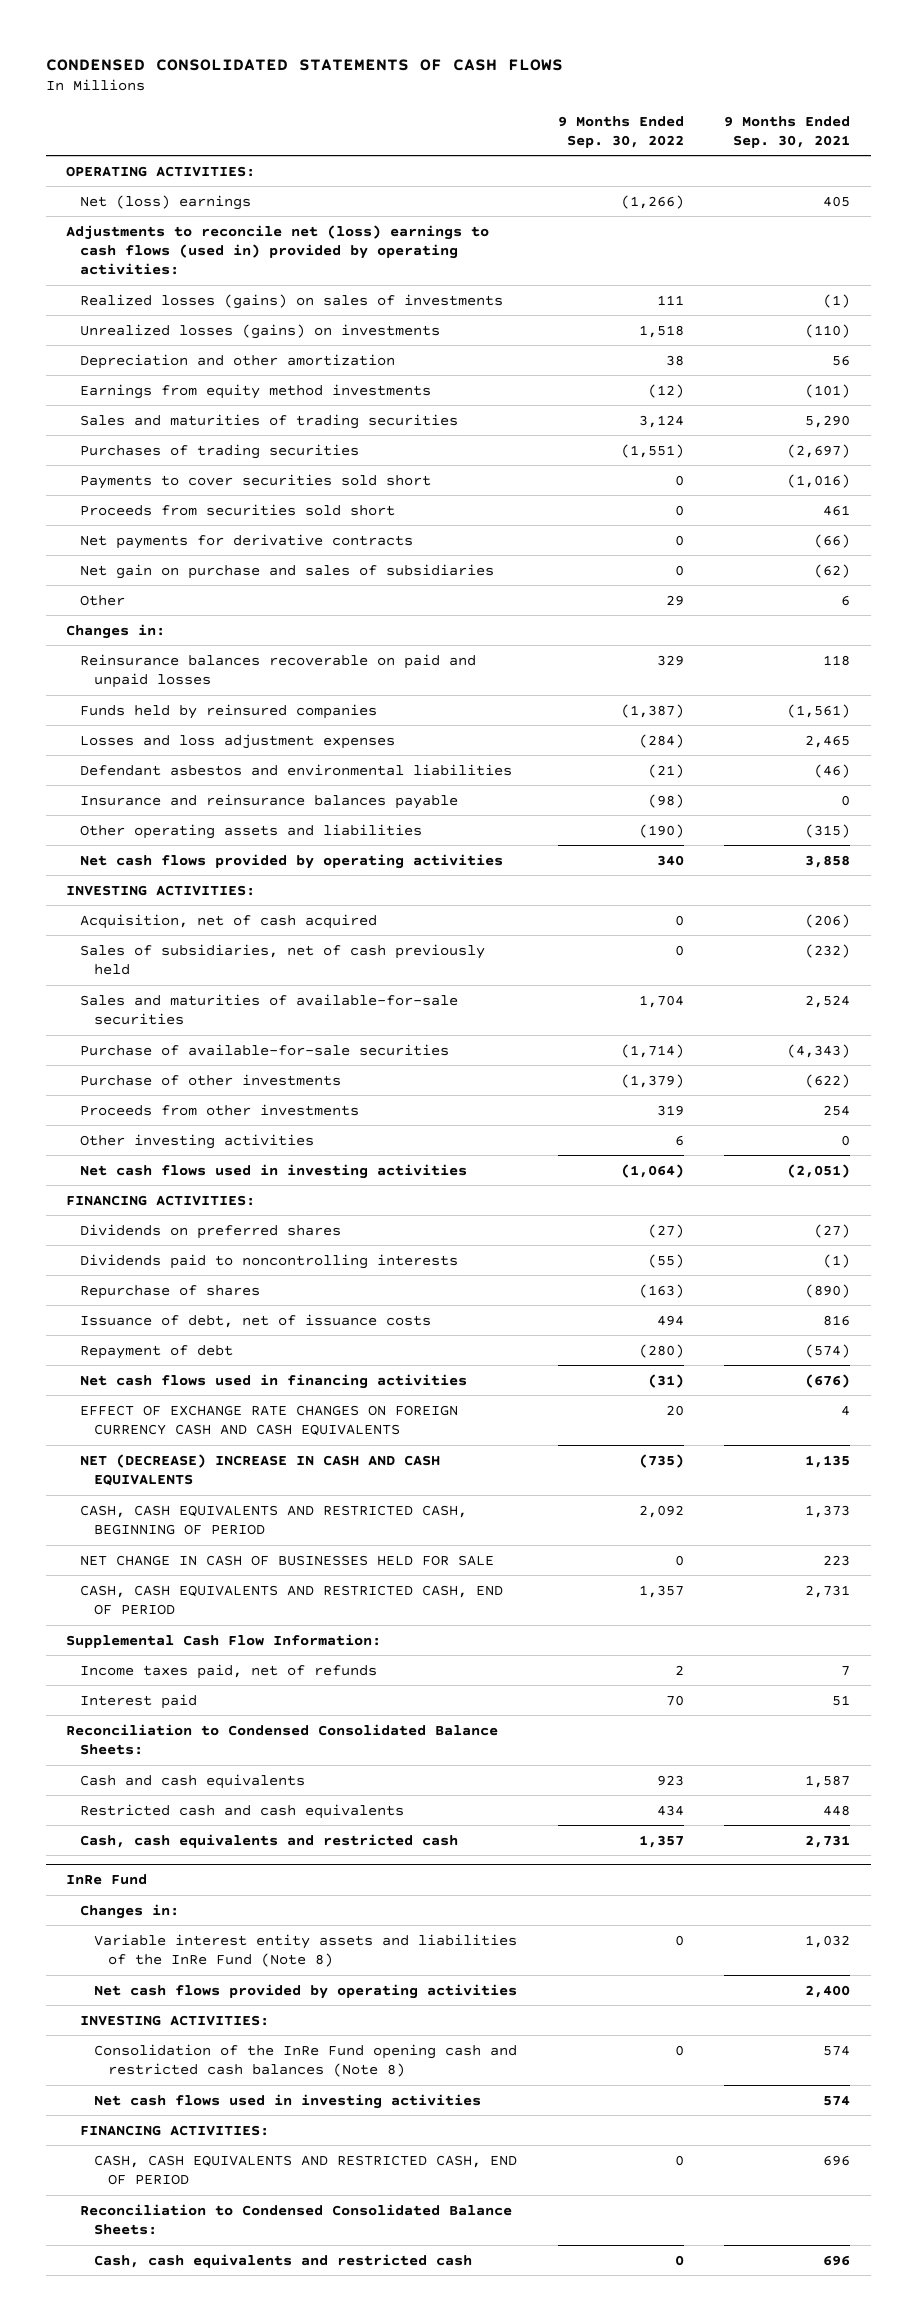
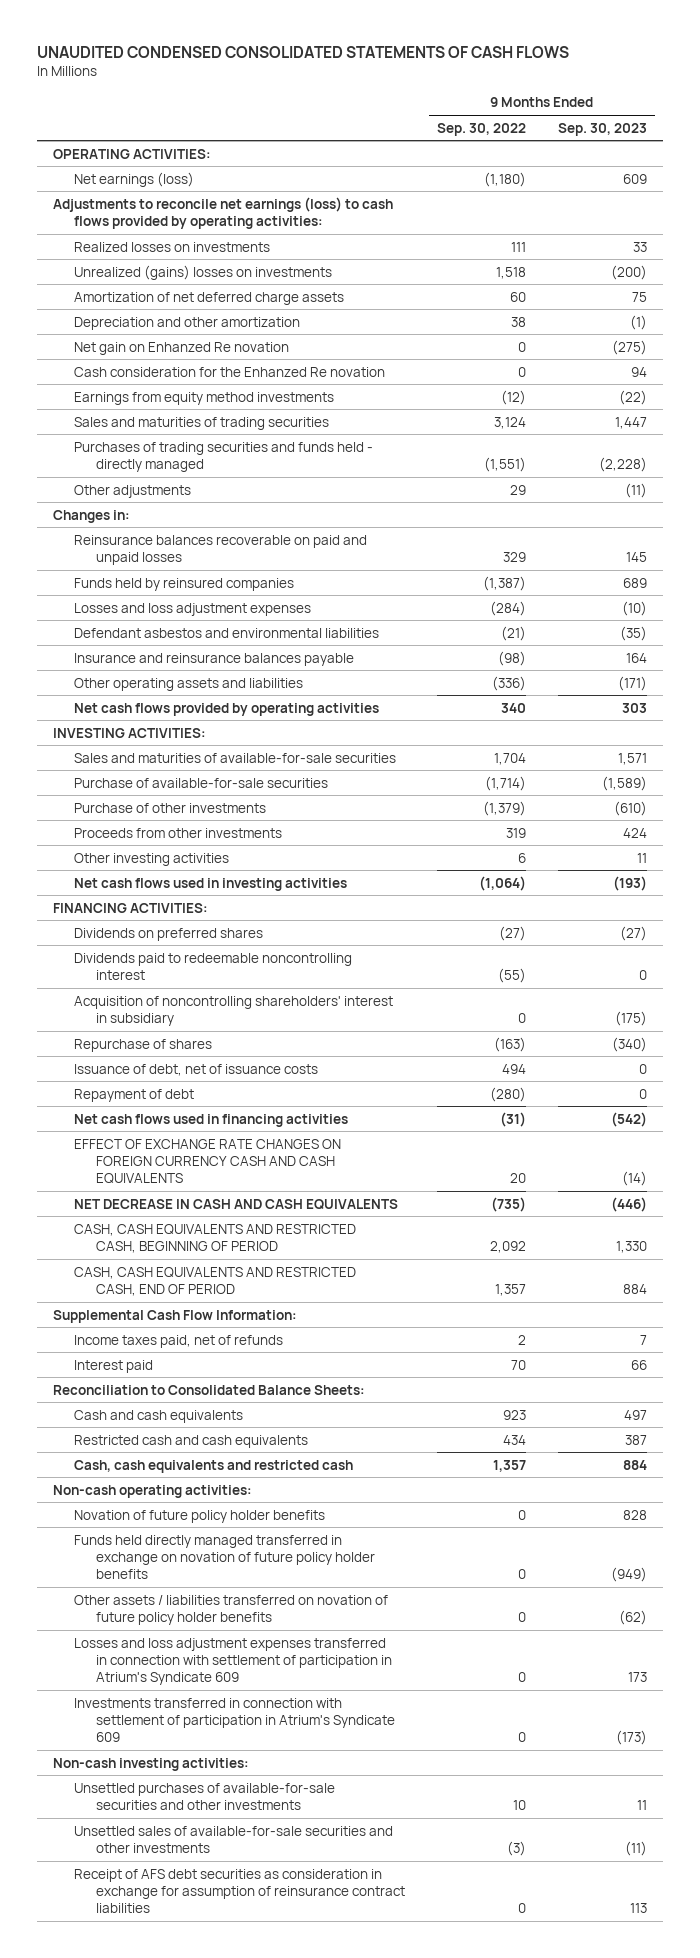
- CONDENSED CONSOLIDATED STATEMENTS OF CASH FLOWS
+ UNAUDITED CONDENSED CONSOLIDATED STATEMENTS OF CASH FLOWS
- | 9 Months Ended Sep. 30, 2022 | 9 Months Ended Sep. 30, 2021
+ | 9 Months Ended Sep. 30, 2022 | 9 Months Ended Sep. 30, 2023
- Net (loss) earnings | (1,266) | 405
- Adjustments to reconcile net (loss) earnings to cash flows (used in) provided by operating activities:
- Realized losses (gains) on sales of investments | 111 | (1)
- Unrealized losses (gains) on investments | 1,518 | (110)
+ Net earnings (loss) | (1,180) | 609
+ Adjustments to reconcile net earnings (loss) to cash flows provided by operating activities:
+ Realized losses on investments | 111 | 33
+ Unrealized (gains) losses on investments | 1,518 | (200)
+ Amortization of net deferred charge assets | 60 | 75
+ Net gain on Enhanzed Re novation | 0 | (275)
+ Cash consideration for the Enhanzed Re novation | 0 | 94
- Purchases of trading securities | (1,551) | (2,697)
- Payments to cover securities sold short | 0 | (1,016)
- Proceeds from securities sold short | 0 | 461
- Net payments for derivative contracts | 0 | (66)
- Net gain on purchase and sales of subsidiaries | 0 | (62)
- Other | 29 | 6
+ Purchases of trading securities and funds held - directly managed | (1,551) | (2,228)
+ Other adjustments | 29 | (11)
- Other operating assets and liabilities | (190) | (315)
+ Other operating assets and liabilities | (336) | (171)
- Acquisition, net of cash acquired | 0 | (206)
- Sales of subsidiaries, net of cash previously held | 0 | (232)
- Dividends paid to noncontrolling interests | (55) | (1)
+ Dividends paid to redeemable noncontrolling interest | (55) | 0
+ Acquisition of noncontrolling shareholders' interest in subsidiary | 0 | (175)
- NET (DECREASE) INCREASE IN CASH AND CASH EQUIVALENTS | (735) | 1,135
+ NET DECREASE IN CASH AND CASH EQUIVALENTS | (735) | (446)
- NET CHANGE IN CASH OF BUSINESSES HELD FOR SALE | 0 | 223
- Reconciliation to Condensed Consolidated Balance Sheets:
+ Reconciliation to Consolidated Balance Sheets:
- InRe Fund
- Changes in:
- Variable interest entity assets and liabilities of the InRe Fund (Note 8) | 0 | 1,032
- Net cash flows provided by operating activities | | 2,400
- INVESTING ACTIVITIES:
- Consolidation of the InRe Fund opening cash and restricted cash balances (Note 8) | 0 | 574
- Net cash flows used in investing activities | | 574
- FINANCING ACTIVITIES:
- CASH, CASH EQUIVALENTS AND RESTRICTED CASH, END OF PERIOD | 0 | 696
- Reconciliation to Condensed Consolidated Balance Sheets:
- Cash, cash equivalents and restricted cash | 0 | 696
+ Non-cash operating activities:
+ Novation of future policy holder benefits | 0 | 828
+ Funds held directly managed transferred in exchange on novation of future policy holder benefits | 0 | (949)
+ Other assets / liabilities transferred on novation of future policy holder benefits | 0 | (62)
+ Losses and loss adjustment expenses transferred in connection with settlement of participation in Atrium's Syndicate 609 | 0 | 173
+ Investments transferred in connection with settlement of participation in Atrium's Syndicate 609 | 0 | (173)
+ Non-cash investing activities:
+ Unsettled purchases of available-for-sale securities and other investments | 10 | 11
+ Unsettled sales of available-for-sale securities and other investments | (3) | (11)
+ Receipt of AFS debt securities as consideration in exchange for assumption of reinsurance contract liabilities | 0 | 113

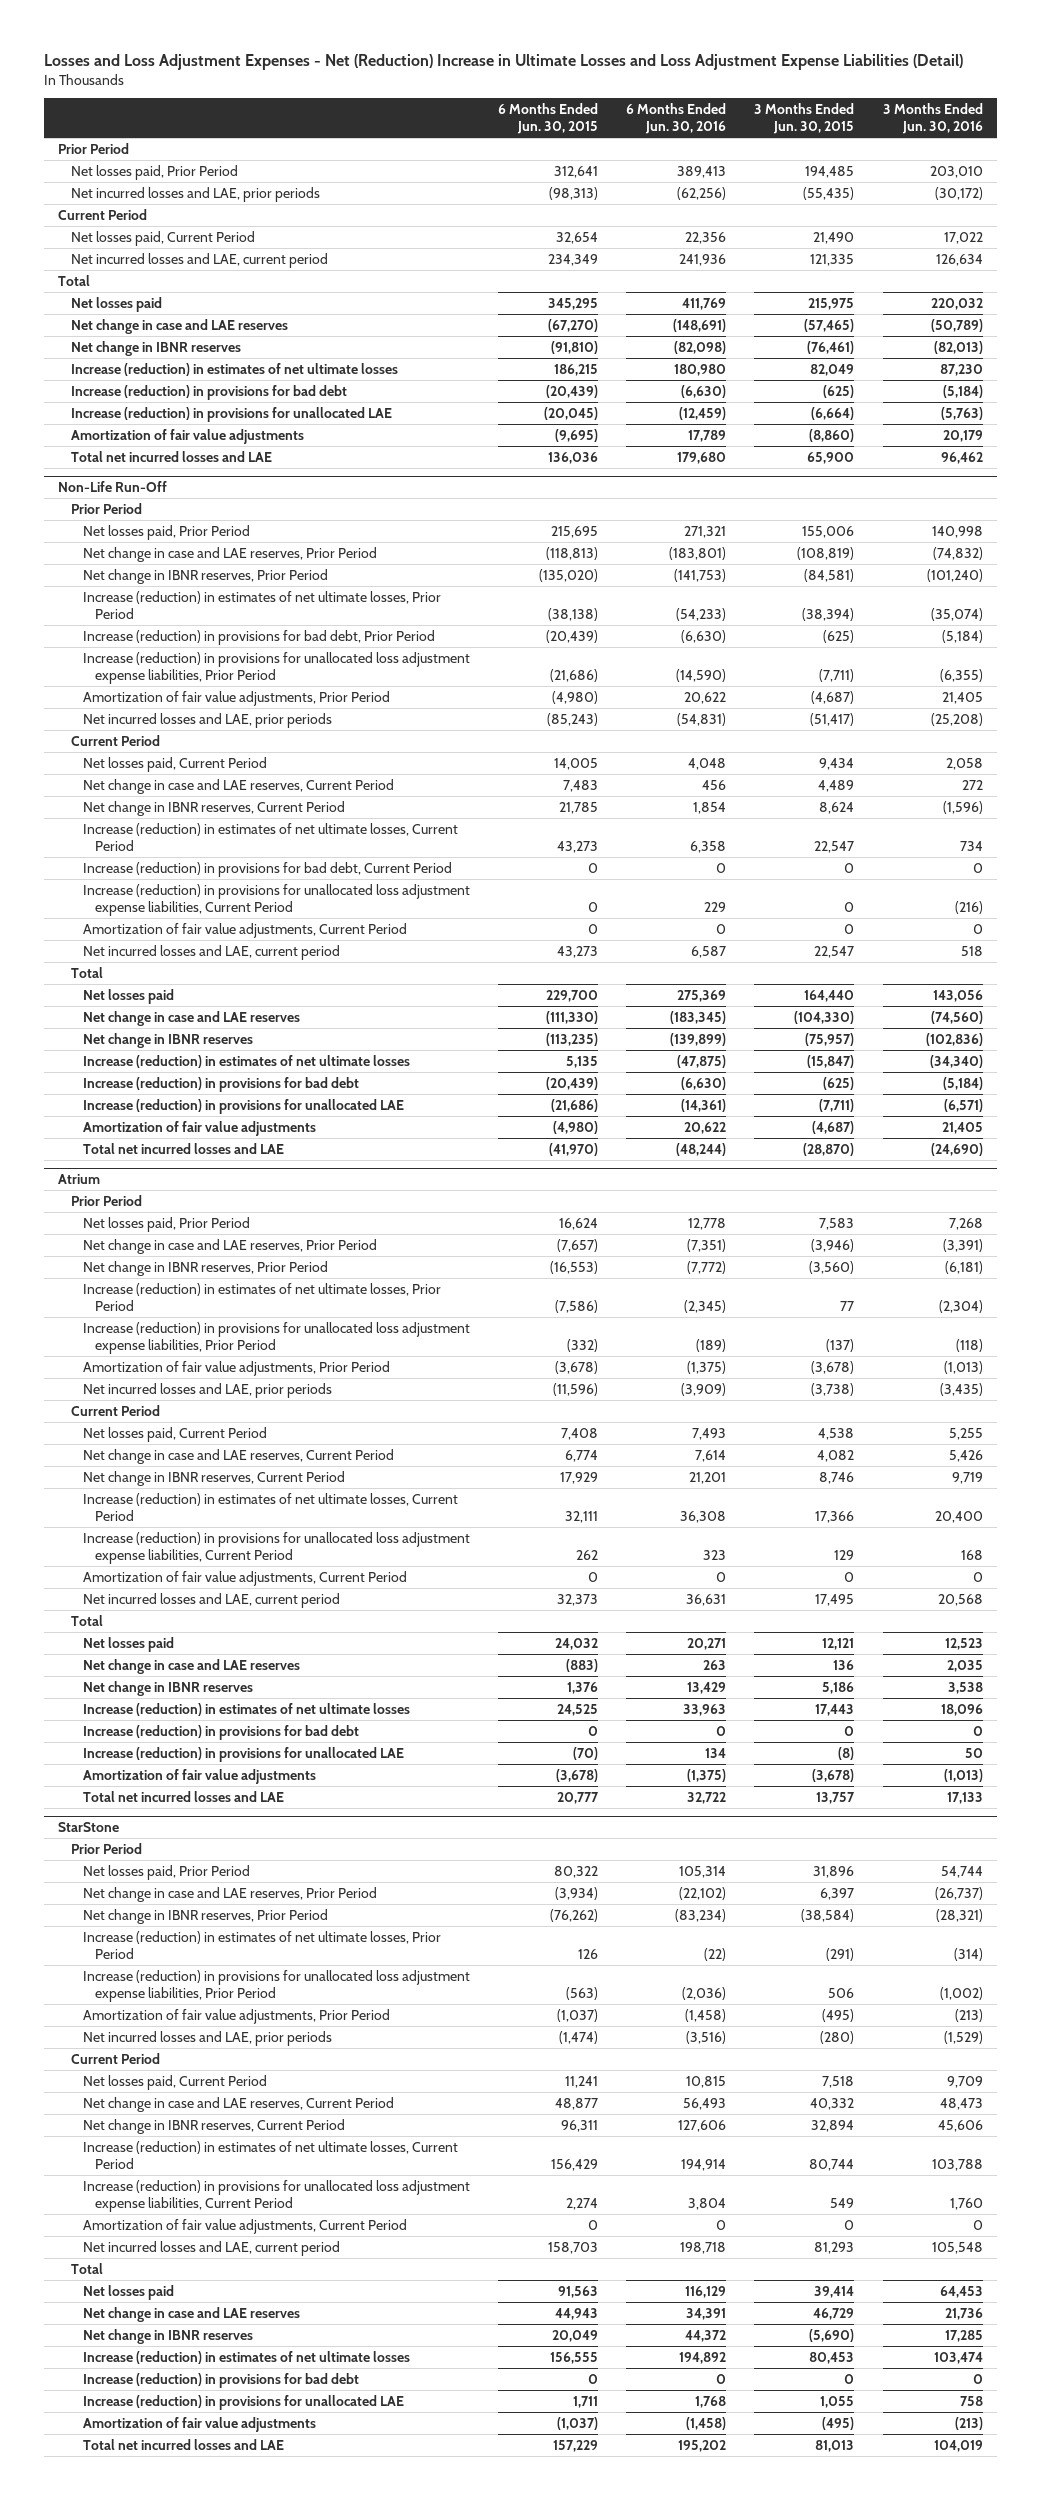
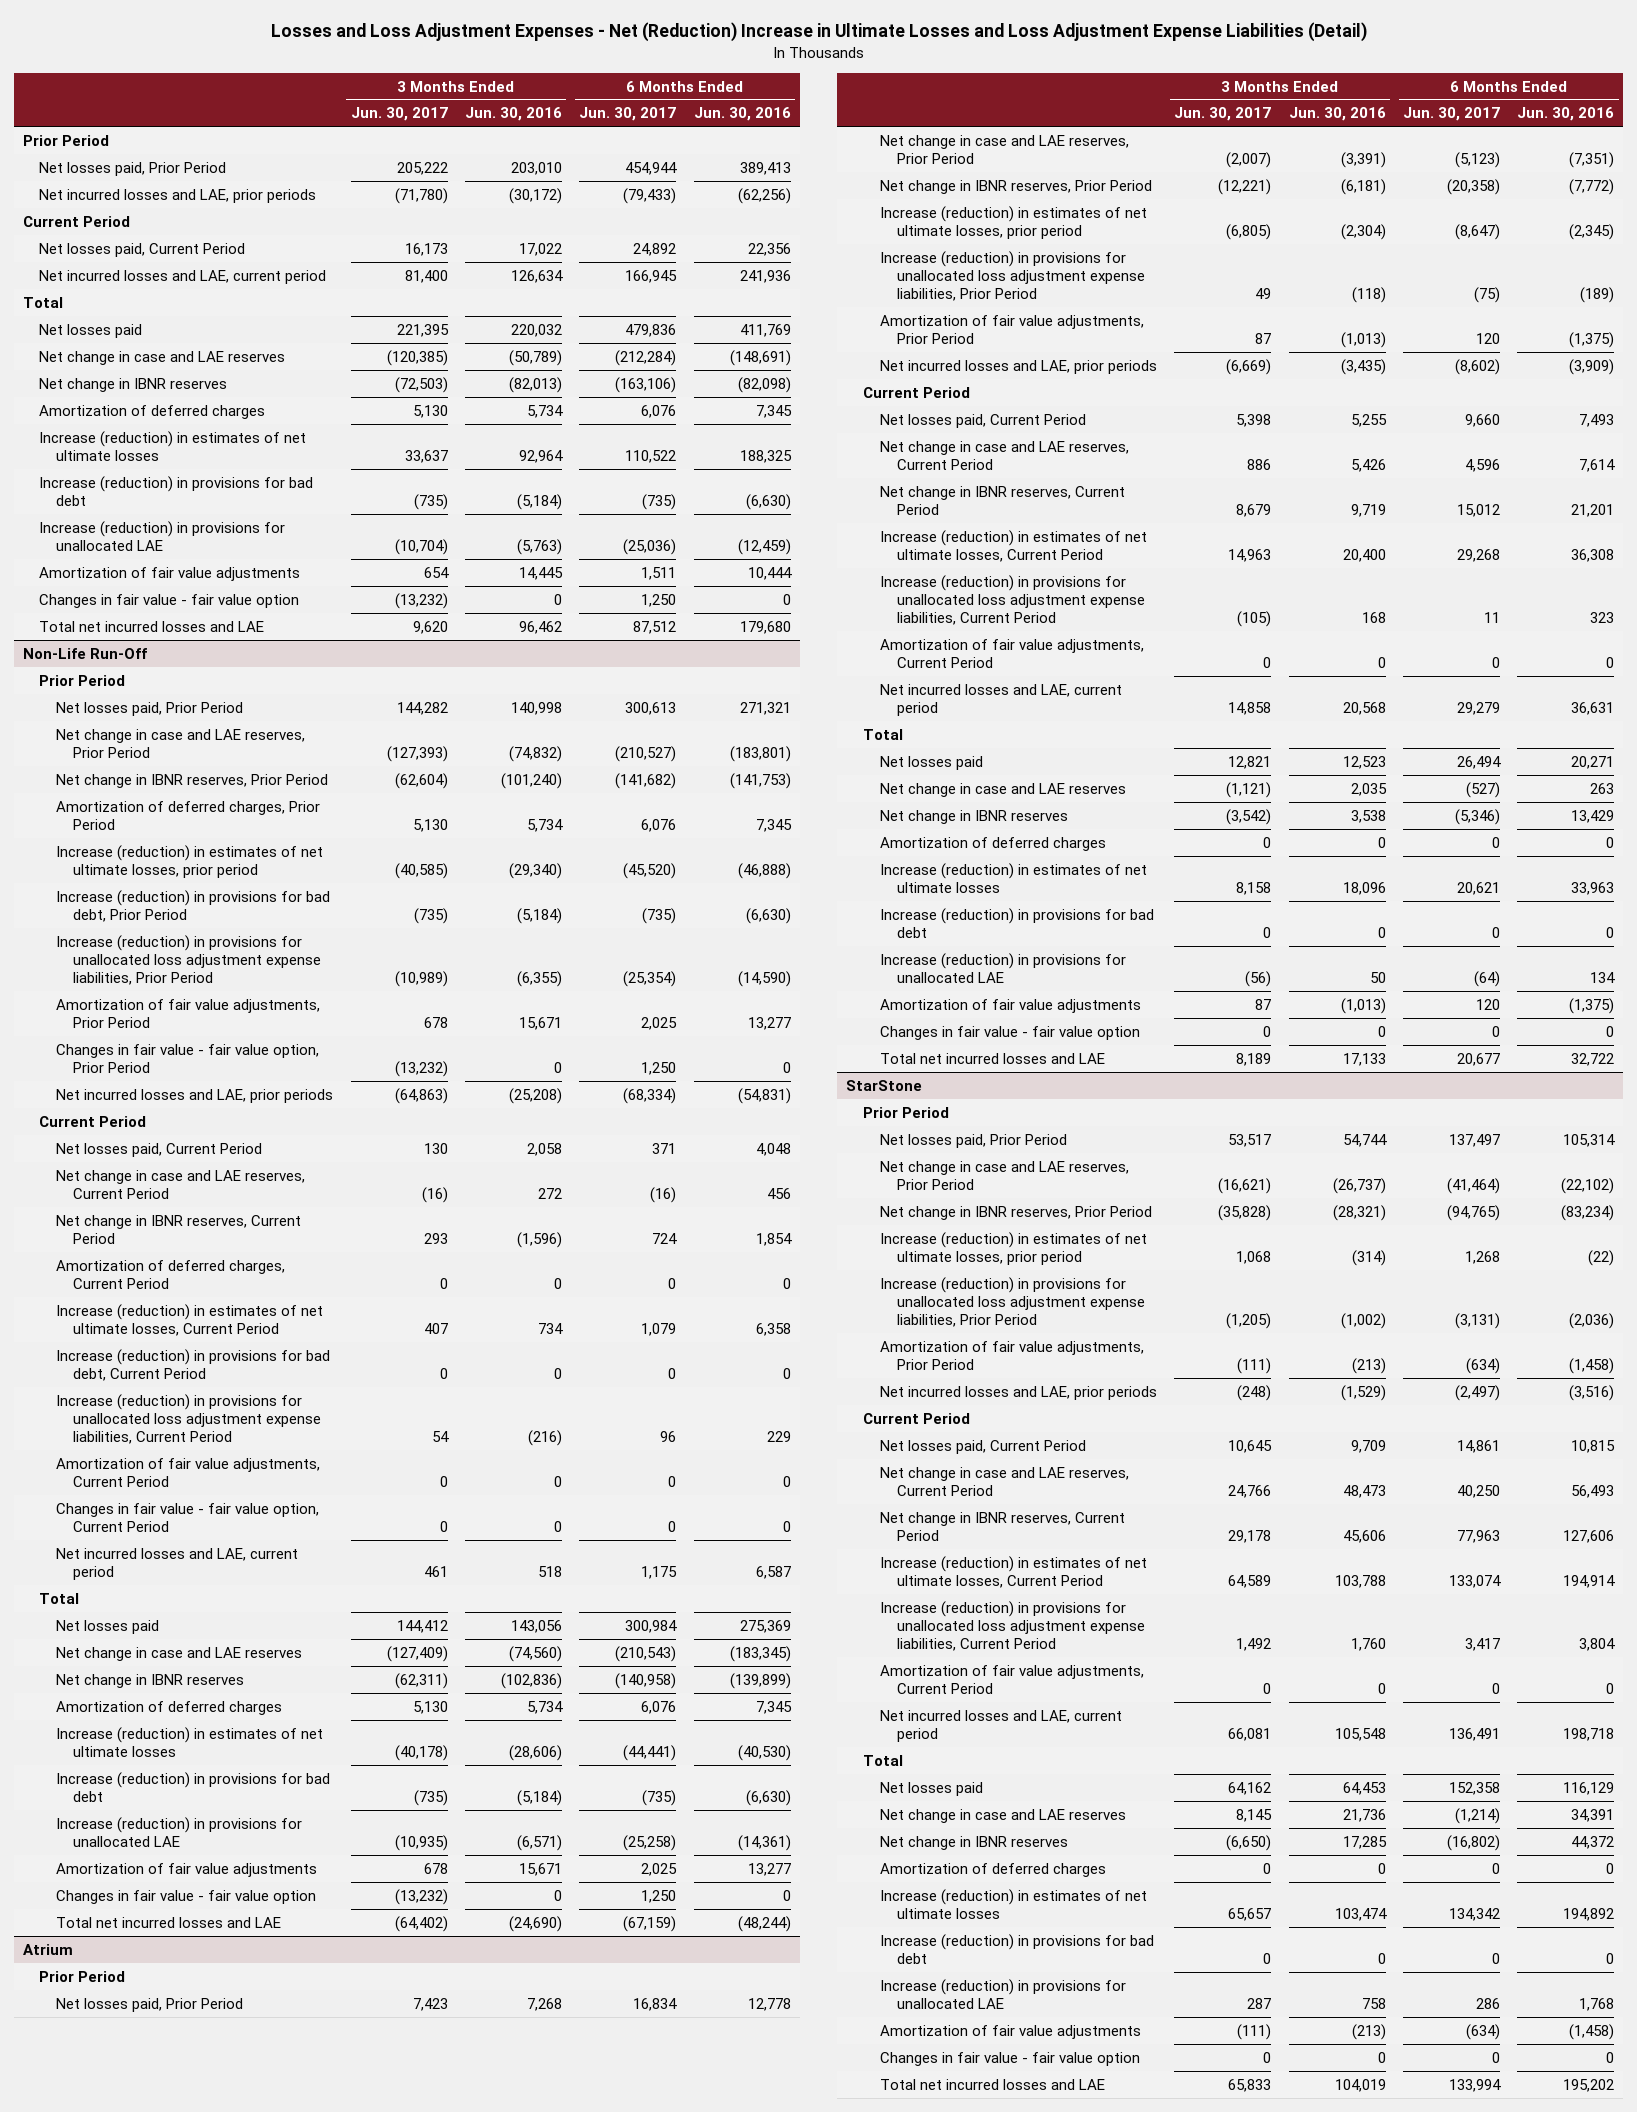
- | 6 Months Ended Jun. 30, 2015 | 6 Months Ended Jun. 30, 2016 | 3 Months Ended Jun. 30, 2015 | 3 Months Ended Jun. 30, 2016
+ | 3 Months Ended Jun. 30, 2017 | 3 Months Ended Jun. 30, 2016 | 6 Months Ended Jun. 30, 2017 | 6 Months Ended Jun. 30, 2016
- Increase (reduction) in estimates of net ultimate losses | 186,215 | 180,980 | 82,049 | 87,230
+ Amortization of deferred charges | 5,130 | 5,734 | 6,076 | 7,345
+ Increase (reduction) in estimates of net ultimate losses | 33,637 | 92,964 | 110,522 | 188,325
- Amortization of fair value adjustments | (9,695) | 17,789 | (8,860) | 20,179
+ Amortization of fair value adjustments | 654 | 14,445 | 1,511 | 10,444
+ Changes in fair value - fair value option | (13,232) | 0 | 1,250 | 0
@ Non-Life Run-Off
- Increase (reduction) in estimates of net ultimate losses, Prior Period | (38,138) | (54,233) | (38,394) | (35,074)
+ Amortization of deferred charges, Prior Period | 5,130 | 5,734 | 6,076 | 7,345
+ Increase (reduction) in estimates of net ultimate losses, prior period | (40,585) | (29,340) | (45,520) | (46,888)
- Amortization of fair value adjustments, Prior Period | (4,980) | 20,622 | (4,687) | 21,405
+ Amortization of fair value adjustments, Prior Period | 678 | 15,671 | 2,025 | 13,277
+ Changes in fair value - fair value option, Prior Period | (13,232) | 0 | 1,250 | 0
+ Amortization of deferred charges, Current Period | 0 | 0 | 0 | 0
+ Changes in fair value - fair value option, Current Period | 0 | 0 | 0 | 0
- Increase (reduction) in estimates of net ultimate losses | 5,135 | (47,875) | (15,847) | (34,340)
+ Amortization of deferred charges | 5,130 | 5,734 | 6,076 | 7,345
+ Increase (reduction) in estimates of net ultimate losses | (40,178) | (28,606) | (44,441) | (40,530)
- Amortization of fair value adjustments | (4,980) | 20,622 | (4,687) | 21,405
+ Amortization of fair value adjustments | 678 | 15,671 | 2,025 | 13,277
+ Changes in fair value - fair value option | (13,232) | 0 | 1,250 | 0
@ Atrium
- Increase (reduction) in estimates of net ultimate losses, Prior Period | (7,586) | (2,345) | 77 | (2,304)
+ Increase (reduction) in estimates of net ultimate losses, prior period | (6,805) | (2,304) | (8,647) | (2,345)
+ Amortization of deferred charges | 0 | 0 | 0 | 0
+ Changes in fair value - fair value option | 0 | 0 | 0 | 0
@ StarStone
- Increase (reduction) in estimates of net ultimate losses, Prior Period | 126 | (22) | (291) | (314)
+ Increase (reduction) in estimates of net ultimate losses, prior period | 1,068 | (314) | 1,268 | (22)
+ Amortization of deferred charges | 0 | 0 | 0 | 0
+ Changes in fair value - fair value option | 0 | 0 | 0 | 0

